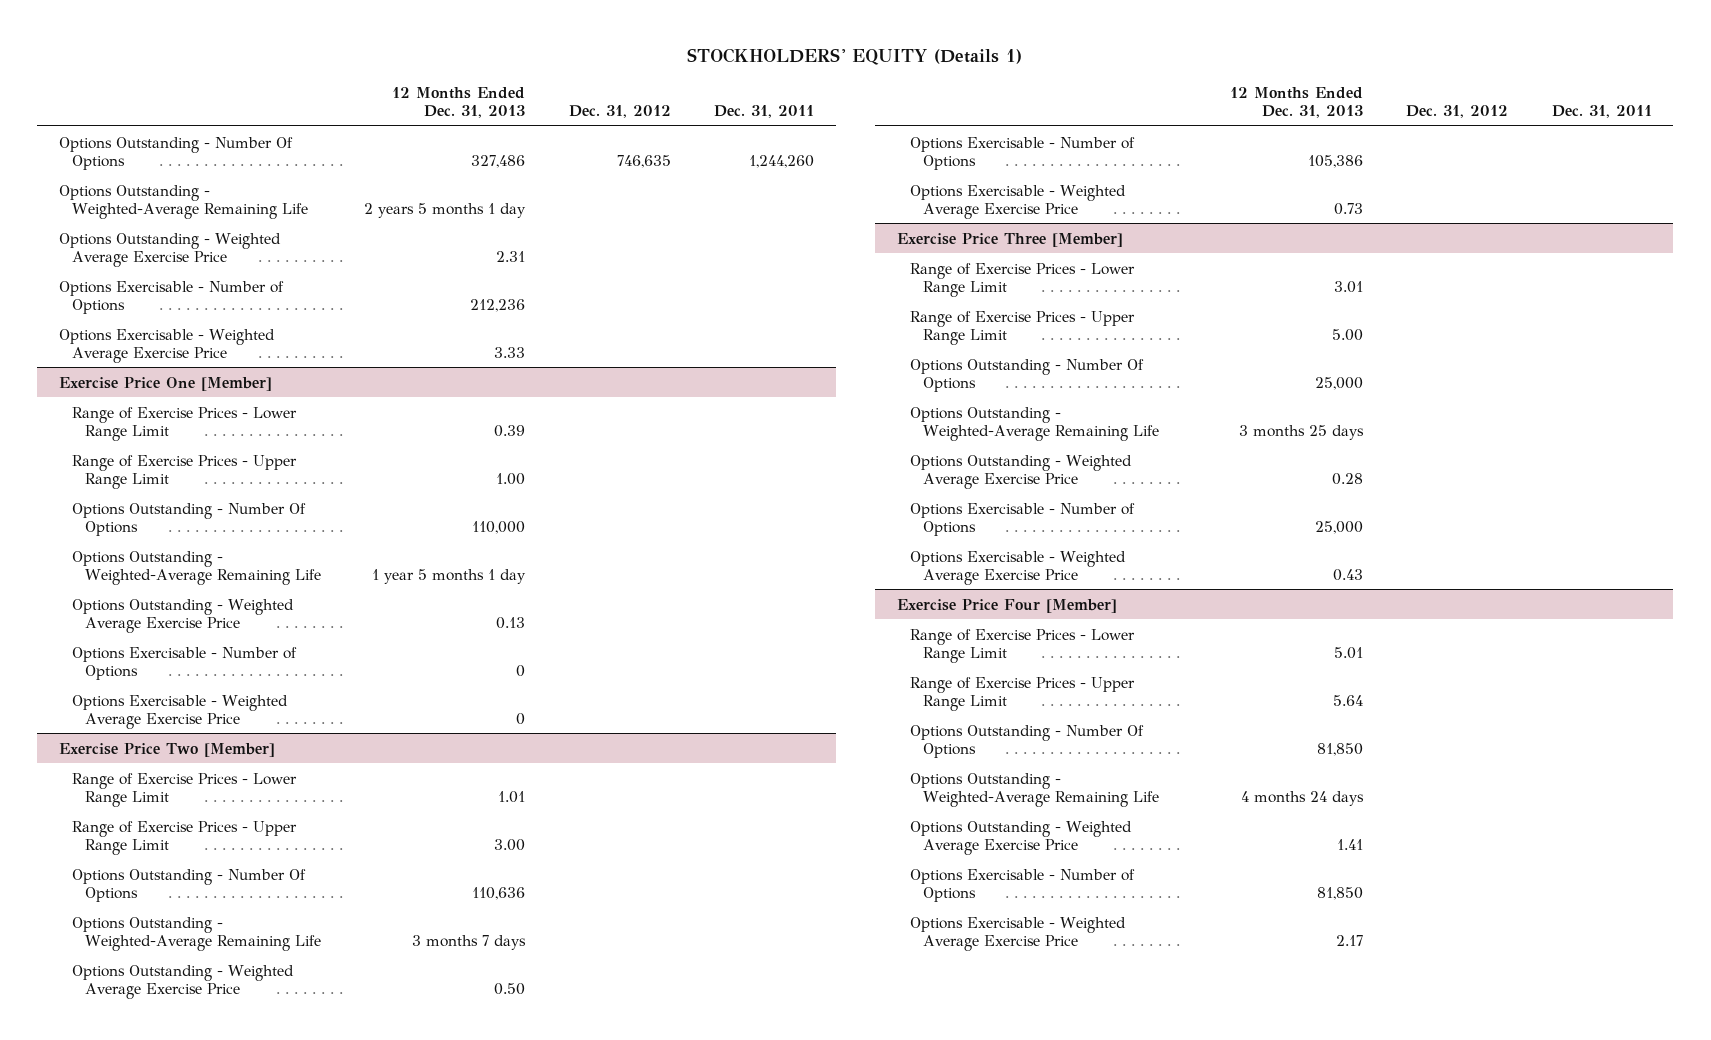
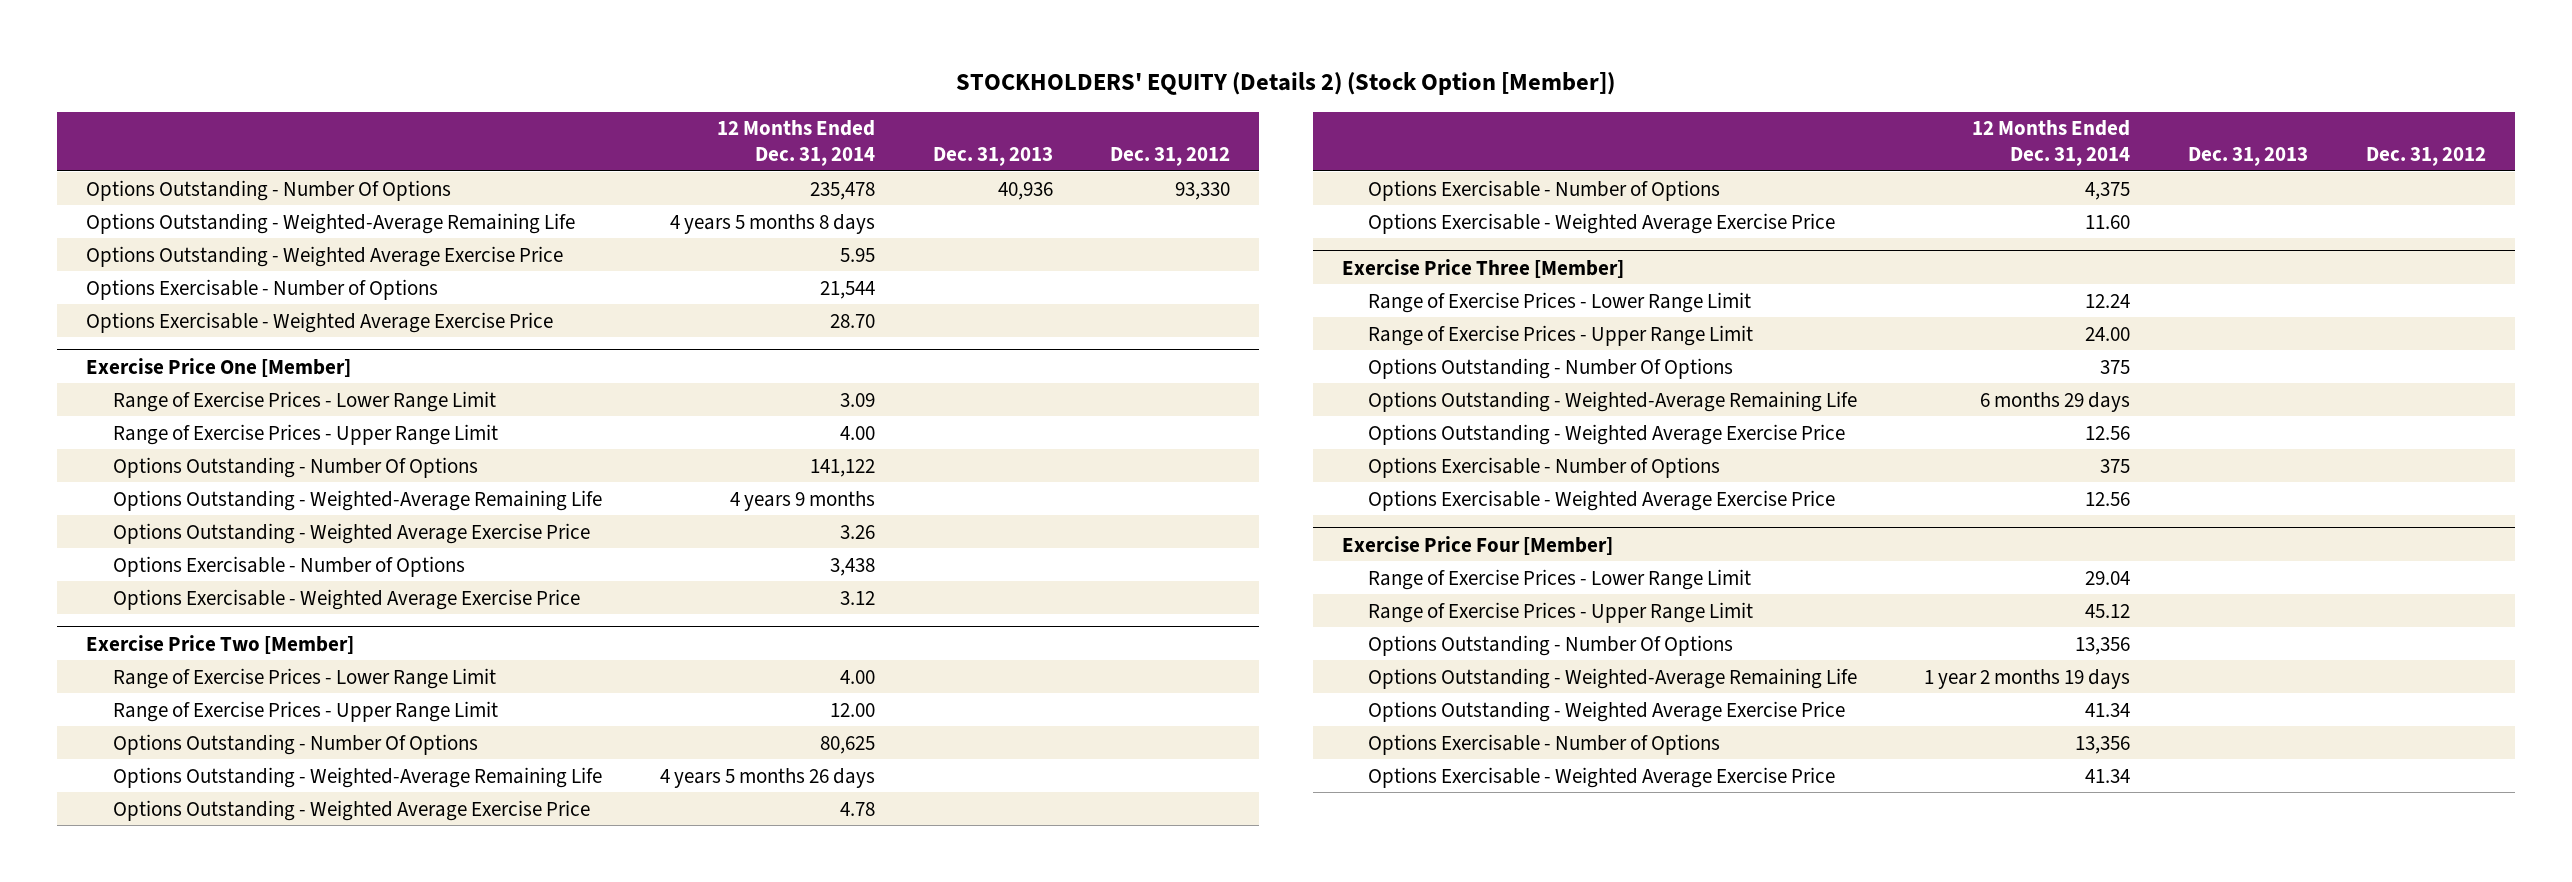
- STOCKHOLDERS' EQUITY (Details 1)
+ STOCKHOLDERS' EQUITY (Details 2) (Stock Option [Member])
- | 12 Months Ended Dec. 31, 2013 | Dec. 31, 2012 | Dec. 31, 2011
+ | 12 Months Ended Dec. 31, 2014 | Dec. 31, 2013 | Dec. 31, 2012
- Options Outstanding - Number Of Options | 327,486 | 746,635 | 1,244,260
+ Options Outstanding - Number Of Options | 235,478 | 40,936 | 93,330

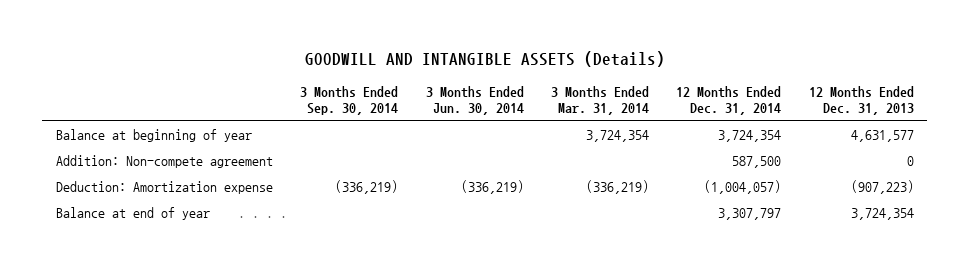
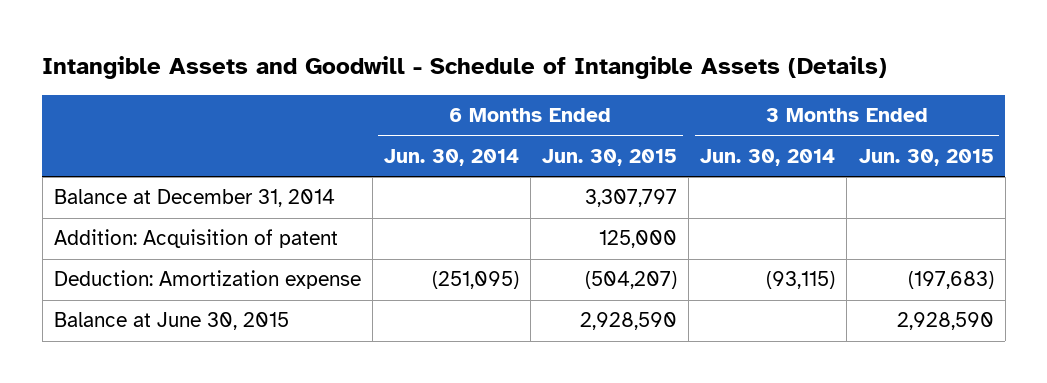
- GOODWILL AND INTANGIBLE ASSETS (Details)
+ Intangible Assets and Goodwill - Schedule of Intangible Assets (Details)
- | 3 Months Ended Sep. 30, 2014 | 3 Months Ended Jun. 30, 2014 | 3 Months Ended Mar. 31, 2014 | 12 Months Ended Dec. 31, 2014 | 12 Months Ended Dec. 31, 2013
+ | 6 Months Ended Jun. 30, 2014 | 6 Months Ended Jun. 30, 2015 | 3 Months Ended Jun. 30, 2014 | 3 Months Ended Jun. 30, 2015
- Balance at beginning of year | | | 3,724,354 | 3,724,354 | 4,631,577
- Addition: Non-compete agreement | | | | 587,500 | 0
- Deduction: Amortization expense | (336,219) | (336,219) | (336,219) | (1,004,057) | (907,223)
- Balance at end of year | | | | 3,307,797 | 3,724,354
+ Balance at December 31, 2014 | | 3,307,797 | |
+ Addition: Acquisition of patent | | 125,000 | |
+ Deduction: Amortization expense | (251,095) | (504,207) | (93,115) | (197,683)
+ Balance at June 30, 2015 | | 2,928,590 | | 2,928,590

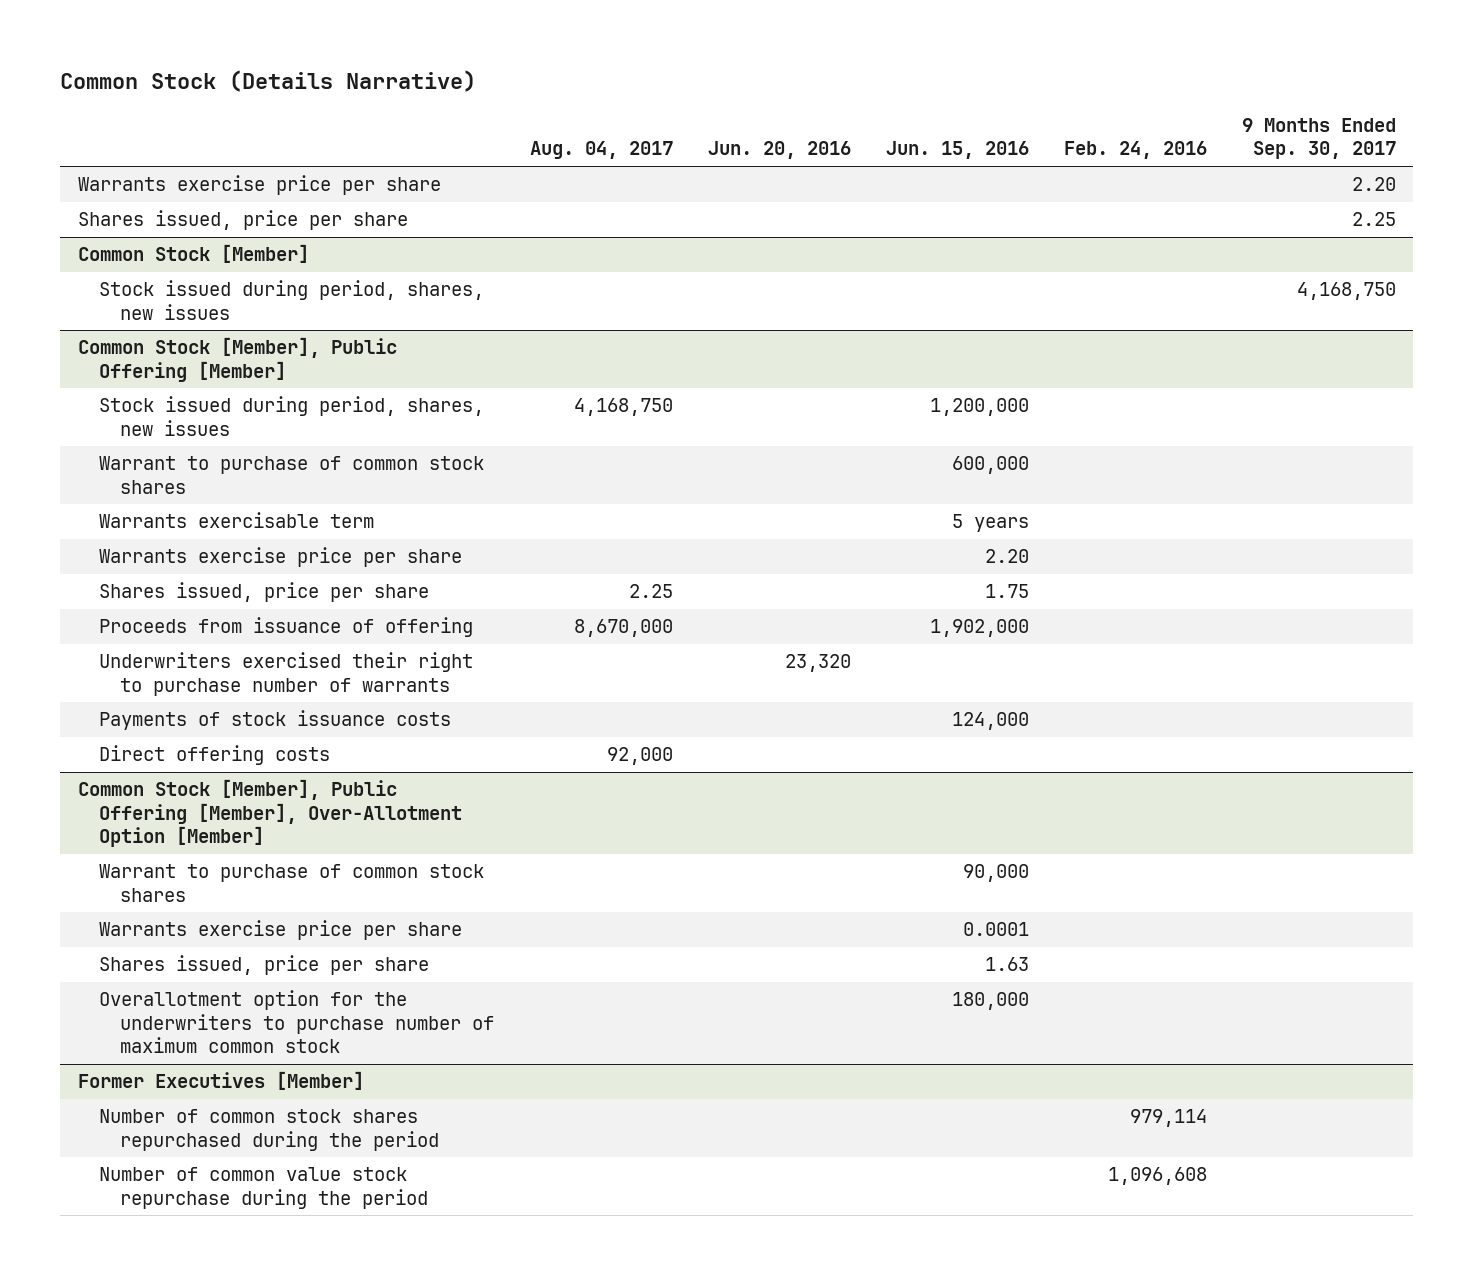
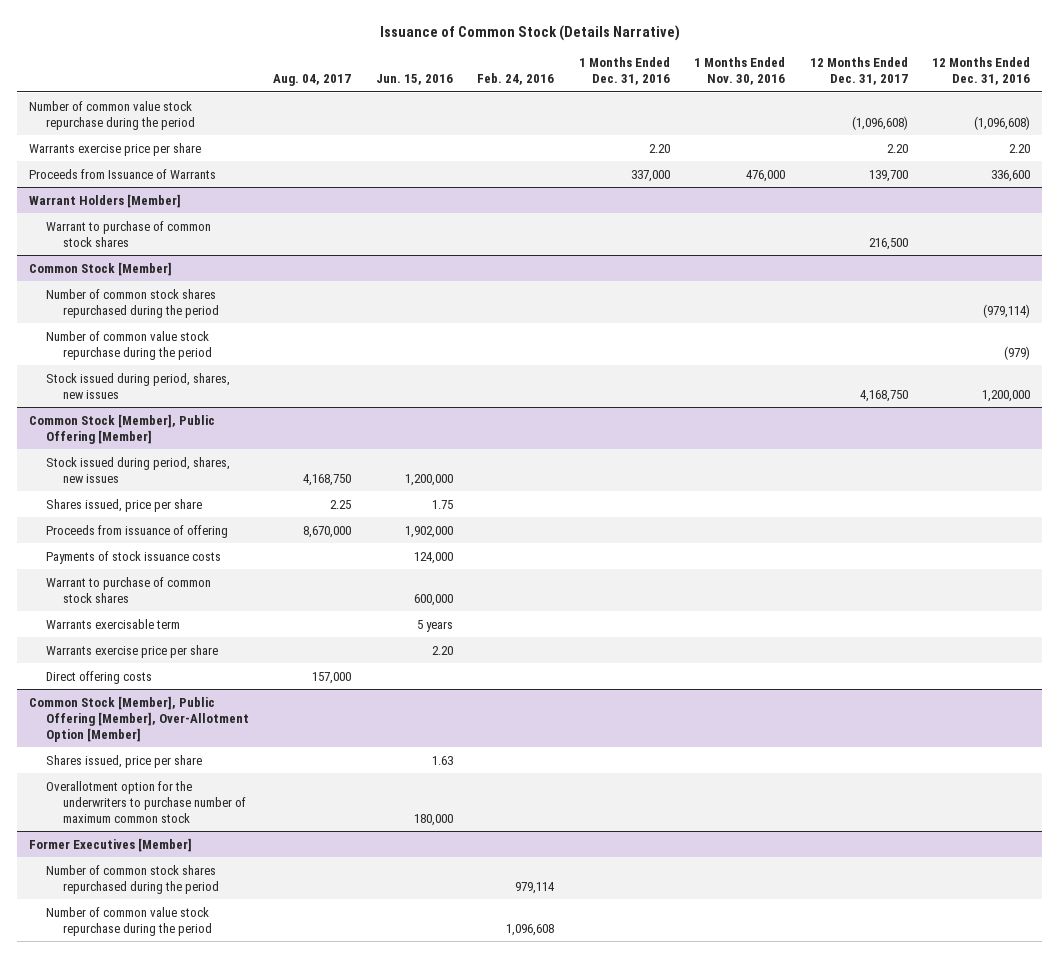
- Common Stock (Details Narrative)
+ Issuance of Common Stock (Details Narrative)
- | Aug. 04, 2017 | Jun. 20, 2016 | Jun. 15, 2016 | Feb. 24, 2016 | 9 Months Ended Sep. 30, 2017
+ | Aug. 04, 2017 | Jun. 15, 2016 | Feb. 24, 2016 | 1 Months Ended Dec. 31, 2016 | 1 Months Ended Nov. 30, 2016 | 12 Months Ended Dec. 31, 2017 | 12 Months Ended Dec. 31, 2016
+ Number of common value stock repurchase during the period | | | | | | (1,096,608) | (1,096,608)
- Shares issued, price per share | | | | | 2.25
+ Proceeds from Issuance of Warrants | | | | 337,000 | 476,000 | 139,700 | 336,600
+ Warrant Holders [Member]
+ Warrant to purchase of common stock shares | | | | | | 216,500 |
@ Common Stock [Member]
+ Number of common stock shares repurchased during the period | | | | | | | (979,114)
+ Number of common value stock repurchase during the period | | | | | | | (979)
@ Common Stock [Member], Public Offering [Member]
- Underwriters exercised their right to purchase number of warrants | | 23,320 | | |
- Direct offering costs | 92,000 | | | |
moved down: Warrant to purchase of common stock shares | | 600,000 | | | | |
moved down: Warrants exercisable term | | 5 years | | | | |
moved down: Warrants exercise price per share | | 2.20 | | | | |
+ Direct offering costs | 157,000 | | | | | |
@ Common Stock [Member], Public Offering [Member], Over-Allotment Option [Member]
- Warrant to purchase of common stock shares | | | 90,000 | |
- Warrants exercise price per share | | | 0.0001 | |

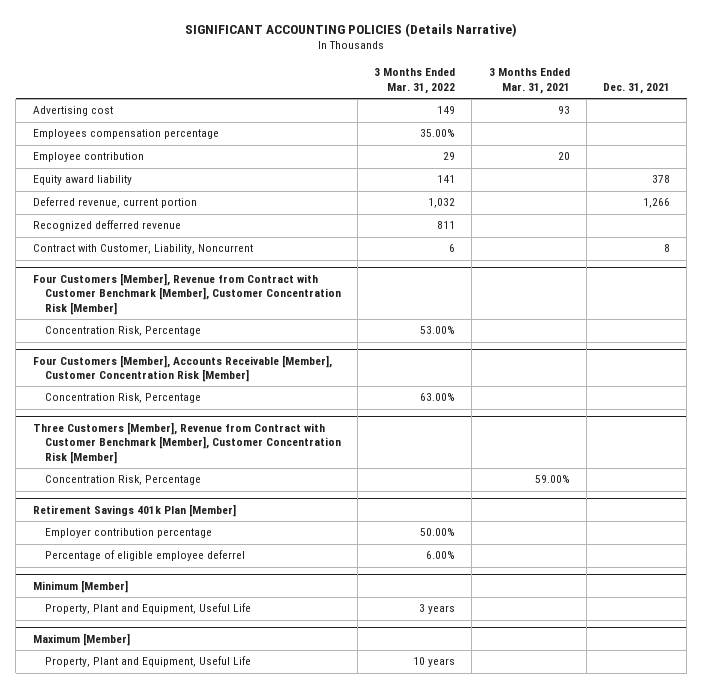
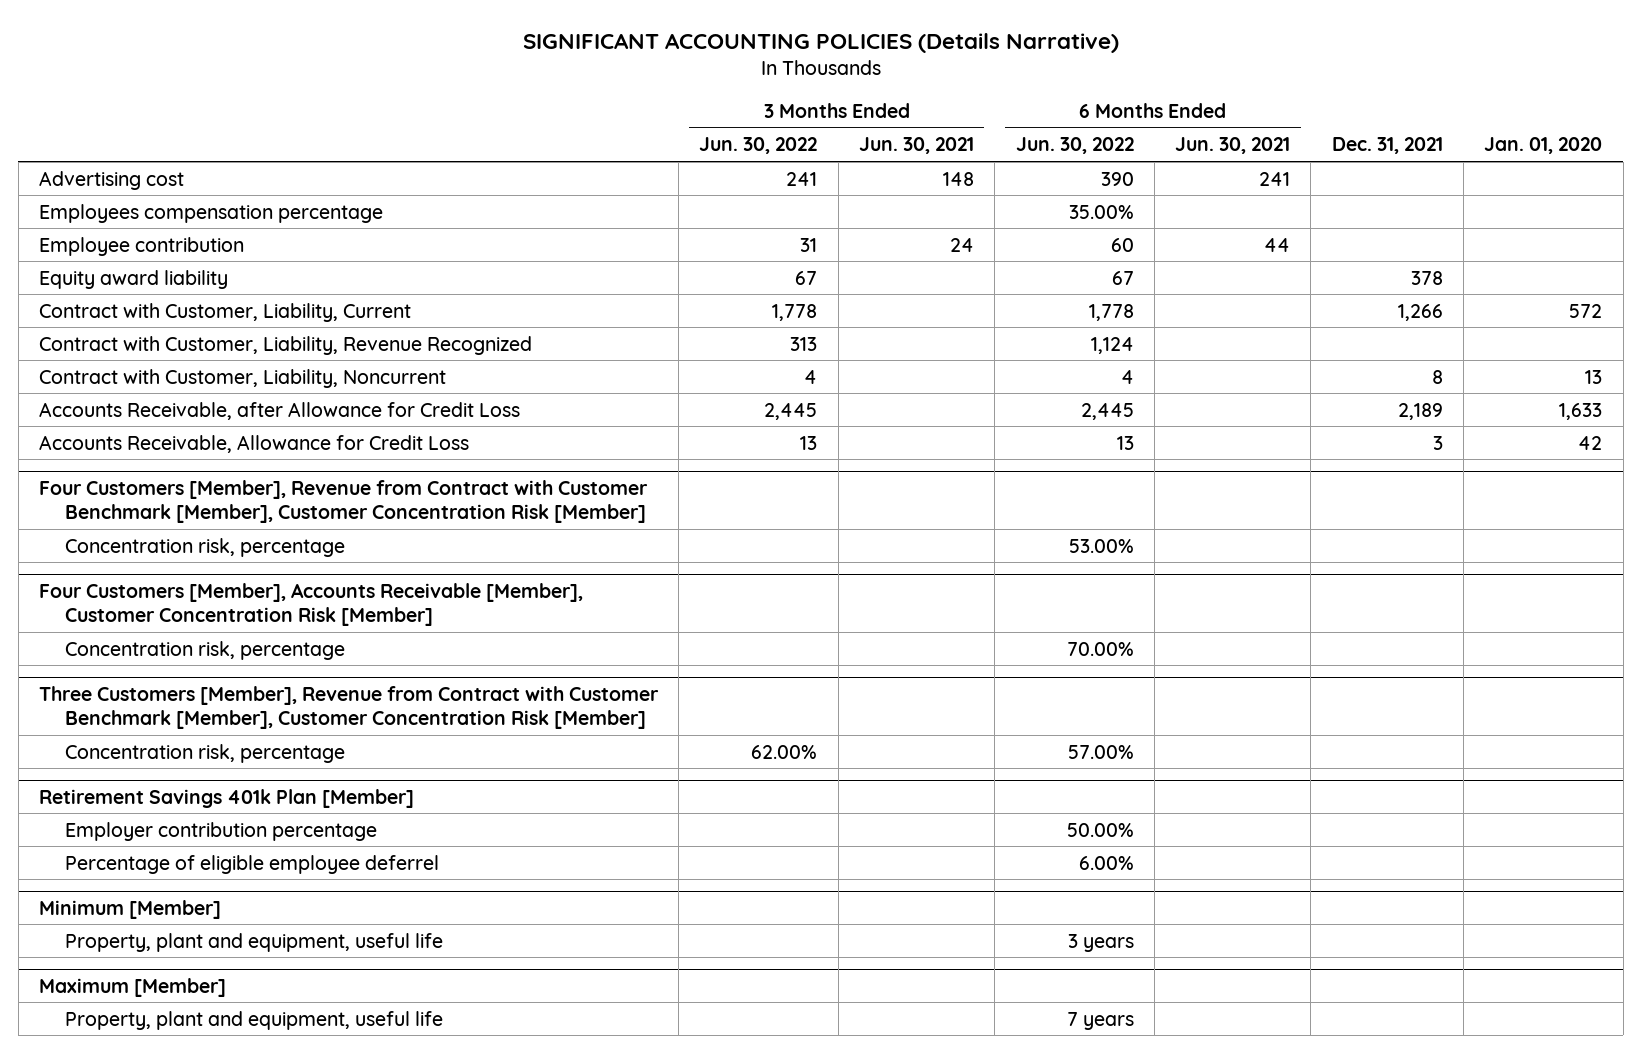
- | 3 Months Ended Mar. 31, 2022 | 3 Months Ended Mar. 31, 2021 | Dec. 31, 2021
+ | 3 Months Ended Jun. 30, 2022 | 3 Months Ended Jun. 30, 2021 | 6 Months Ended Jun. 30, 2022 | 6 Months Ended Jun. 30, 2021 | Dec. 31, 2021 | Jan. 01, 2020
- Deferred revenue, current portion | 1,032 | | 1,266
- Recognized defferred revenue | 811 | |
+ Contract with Customer, Liability, Current | 1,778 | | 1,778 | | 1,266 | 572
+ Contract with Customer, Liability, Revenue Recognized | 313 | | 1,124 | | |
+ Accounts Receivable, after Allowance for Credit Loss | 2,445 | | 2,445 | | 2,189 | 1,633
+ Accounts Receivable, Allowance for Credit Loss | 13 | | 13 | | 3 | 42
@ Four Customers [Member], Revenue from Contract with Customer Benchmark [Member], Customer Concentration Risk [Member]
- Concentration Risk, Percentage | 53.00% | |
+ Concentration risk, percentage | | | 53.00% | | |
@ Four Customers [Member], Accounts Receivable [Member], Customer Concentration Risk [Member]
- Concentration Risk, Percentage | 63.00% | |
+ Concentration risk, percentage | | | 70.00% | | |
@ Three Customers [Member], Revenue from Contract with Customer Benchmark [Member], Customer Concentration Risk [Member]
- Concentration Risk, Percentage | | 59.00% |
+ Concentration risk, percentage | 62.00% | | 57.00% | | |
@ Minimum [Member]
- Property, Plant and Equipment, Useful Life | 3 years | |
+ Property, plant and equipment, useful life | | | 3 years | | |
@ Maximum [Member]
- Property, Plant and Equipment, Useful Life | 10 years | |
+ Property, plant and equipment, useful life | | | 7 years | | |

